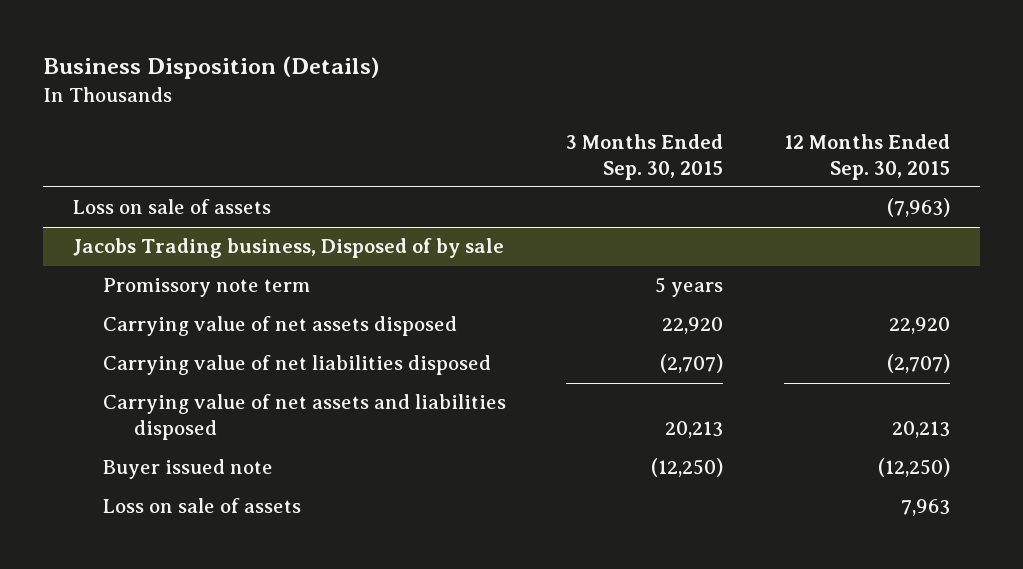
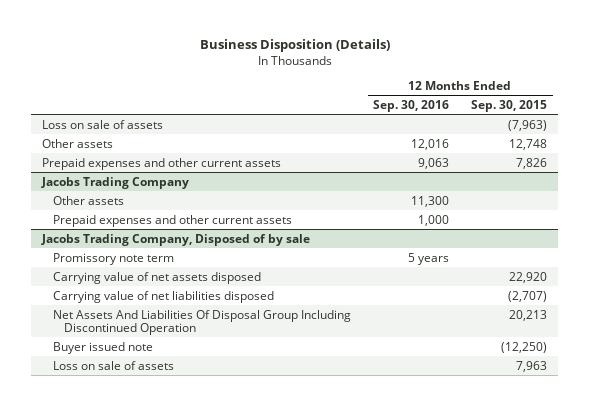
- | 3 Months Ended Sep. 30, 2015 | 12 Months Ended Sep. 30, 2015
+ | 12 Months Ended Sep. 30, 2016 | 12 Months Ended Sep. 30, 2015
- Jacobs Trading business, Disposed of by sale
+ Other assets | 12,016 | 12,748
+ Prepaid expenses and other current assets | 9,063 | 7,826
+ Jacobs Trading Company
+ Other assets | 11,300 |
+ Prepaid expenses and other current assets | 1,000 |
+ Jacobs Trading Company, Disposed of by sale
- Carrying value of net assets and liabilities disposed | 20,213 | 20,213
+ Net Assets And Liabilities Of Disposal Group Including Discontinued Operation | | 20,213

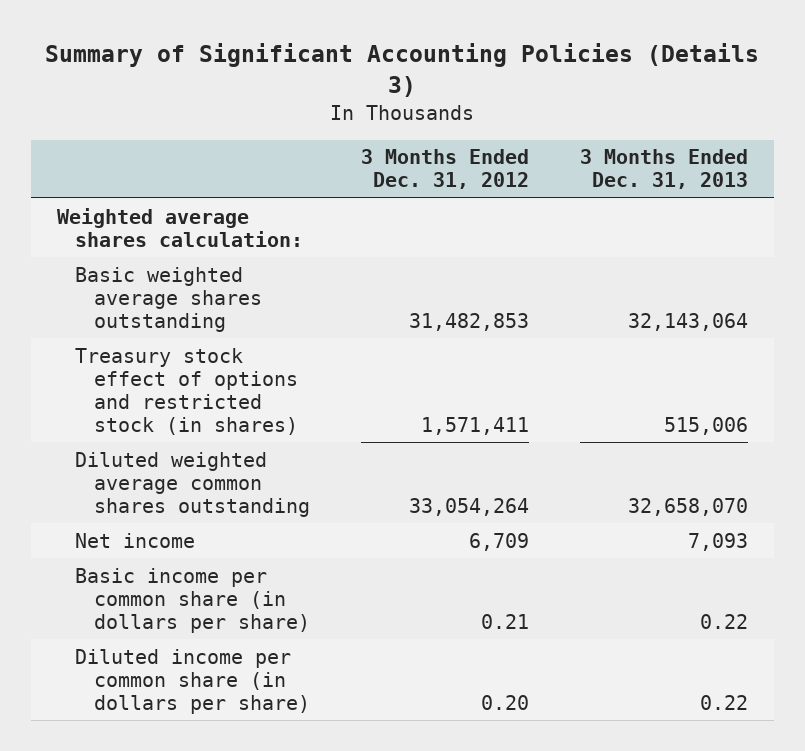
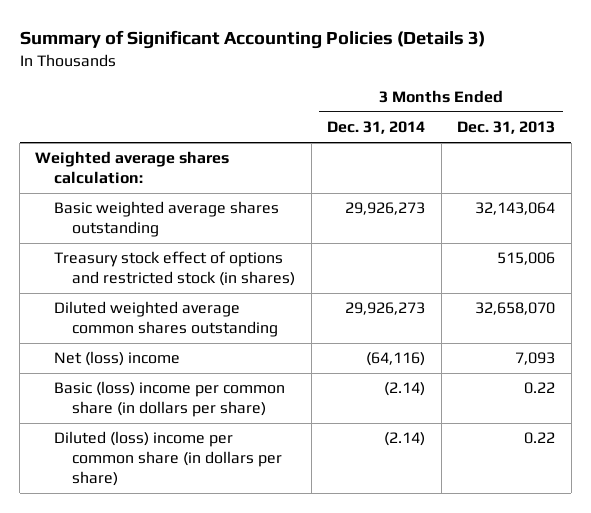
- | 3 Months Ended Dec. 31, 2012 | 3 Months Ended Dec. 31, 2013
+ | 3 Months Ended Dec. 31, 2014 | 3 Months Ended Dec. 31, 2013
- Net income | 6,709 | 7,093
- Basic income per common share (in dollars per share) | 0.21 | 0.22
- Diluted income per common share (in dollars per share) | 0.20 | 0.22
+ Net (loss) income | (64,116) | 7,093
+ Basic (loss) income per common share (in dollars per share) | (2.14) | 0.22
+ Diluted (loss) income per common share (in dollars per share) | (2.14) | 0.22

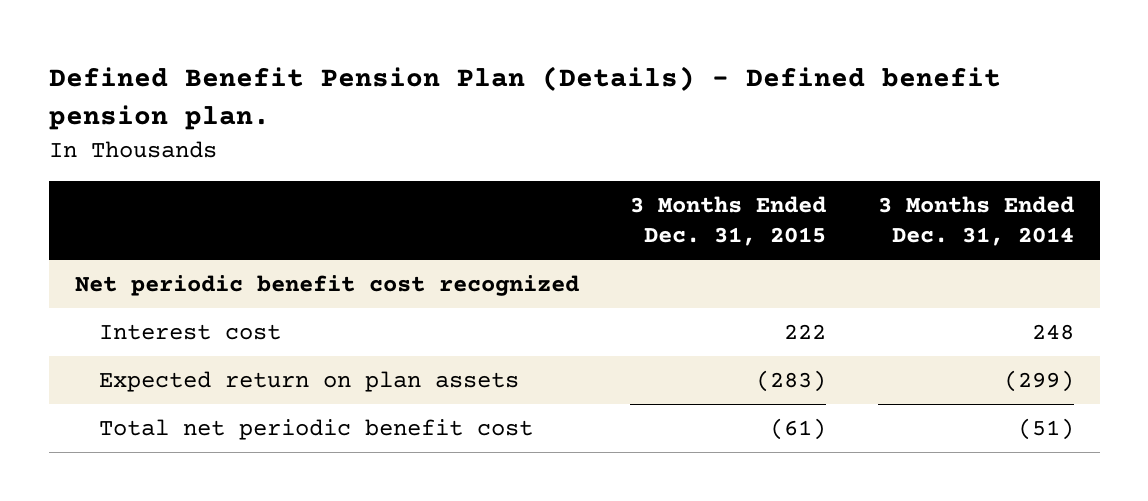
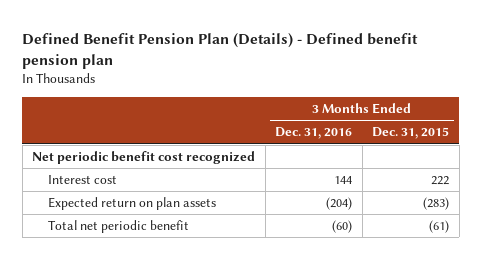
- Defined Benefit Pension Plan (Details) - Defined benefit pension plan.
+ Defined Benefit Pension Plan (Details) - Defined benefit pension plan
- | 3 Months Ended Dec. 31, 2015 | 3 Months Ended Dec. 31, 2014
+ | 3 Months Ended Dec. 31, 2016 | 3 Months Ended Dec. 31, 2015
- Total net periodic benefit cost | (61) | (51)
+ Total net periodic benefit | (60) | (61)

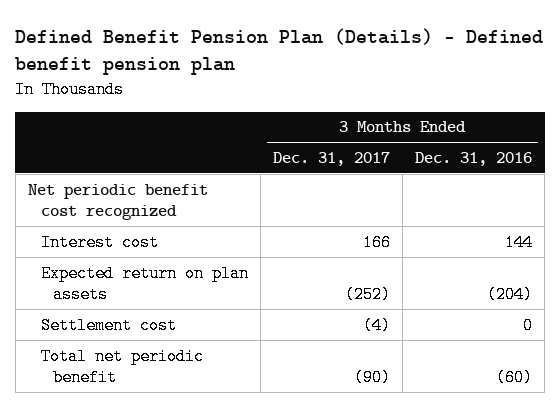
- | 3 Months Ended Dec. 31, 2016 | 3 Months Ended Dec. 31, 2015
+ | 3 Months Ended Dec. 31, 2017 | 3 Months Ended Dec. 31, 2016
+ Settlement cost | (4) | 0

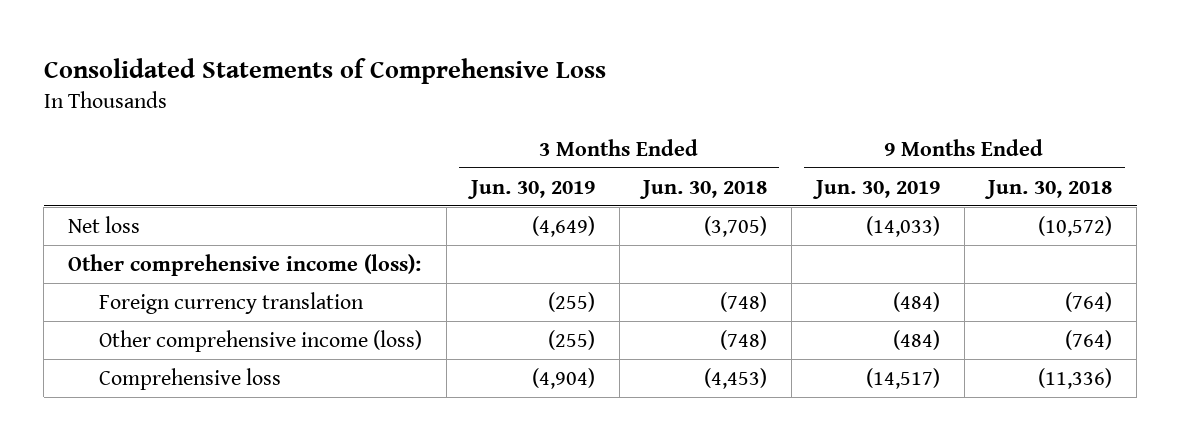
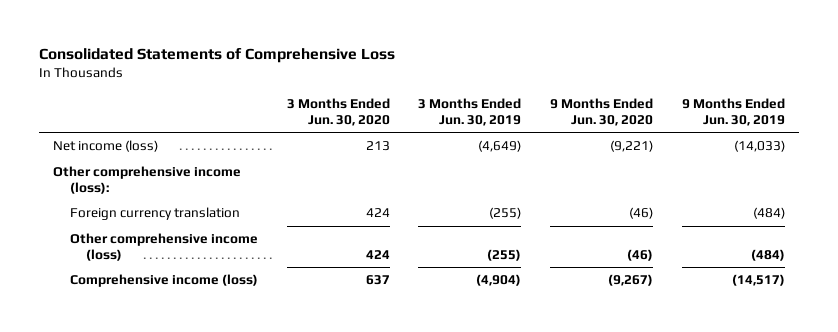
- | 3 Months Ended Jun. 30, 2019 | 3 Months Ended Jun. 30, 2018 | 9 Months Ended Jun. 30, 2019 | 9 Months Ended Jun. 30, 2018
+ | 3 Months Ended Jun. 30, 2020 | 3 Months Ended Jun. 30, 2019 | 9 Months Ended Jun. 30, 2020 | 9 Months Ended Jun. 30, 2019
- Net loss | (4,649) | (3,705) | (14,033) | (10,572)
+ Net income (loss) | 213 | (4,649) | (9,221) | (14,033)
- Comprehensive loss | (4,904) | (4,453) | (14,517) | (11,336)
+ Comprehensive income (loss) | 637 | (4,904) | (9,267) | (14,517)

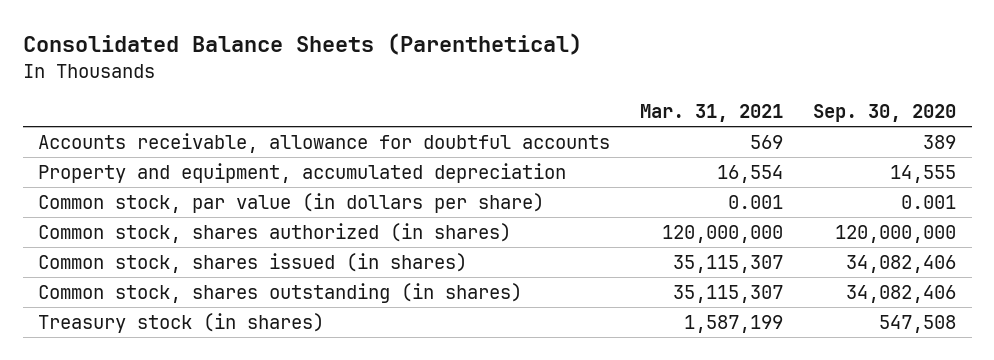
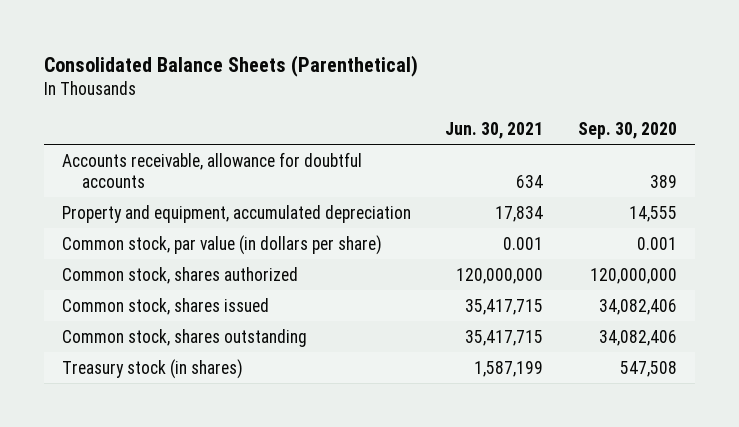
- | Mar. 31, 2021 | Sep. 30, 2020
+ | Jun. 30, 2021 | Sep. 30, 2020
- Common stock, shares authorized (in shares) | 120,000,000 | 120,000,000
- Common stock, shares issued (in shares) | 35,115,307 | 34,082,406
- Common stock, shares outstanding (in shares) | 35,115,307 | 34,082,406
+ Common stock, shares authorized | 120,000,000 | 120,000,000
+ Common stock, shares issued | 35,417,715 | 34,082,406
+ Common stock, shares outstanding | 35,417,715 | 34,082,406

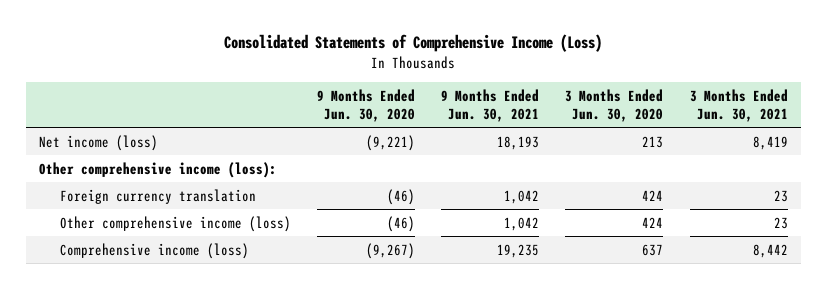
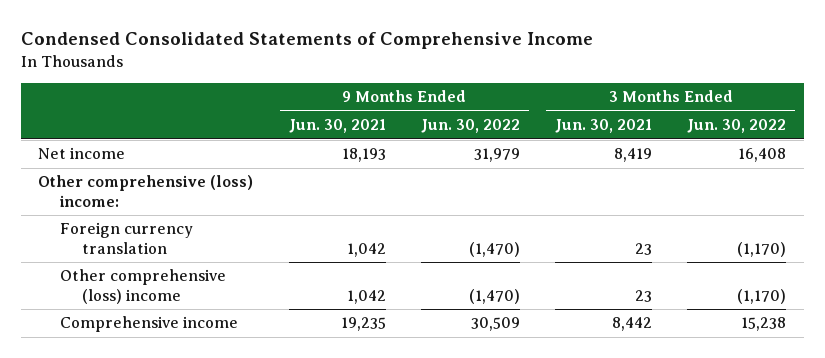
- Consolidated Statements of Comprehensive Income (Loss)
+ Condensed Consolidated Statements of Comprehensive Income
- | 9 Months Ended Jun. 30, 2020 | 9 Months Ended Jun. 30, 2021 | 3 Months Ended Jun. 30, 2020 | 3 Months Ended Jun. 30, 2021
+ | 9 Months Ended Jun. 30, 2021 | 9 Months Ended Jun. 30, 2022 | 3 Months Ended Jun. 30, 2021 | 3 Months Ended Jun. 30, 2022
- Net income (loss) | (9,221) | 18,193 | 213 | 8,419
- Other comprehensive income (loss):
+ Net income | 18,193 | 31,979 | 8,419 | 16,408
+ Other comprehensive (loss) income:
- Other comprehensive income (loss) | (46) | 1,042 | 424 | 23
- Comprehensive income (loss) | (9,267) | 19,235 | 637 | 8,442
+ Other comprehensive (loss) income | 1,042 | (1,470) | 23 | (1,170)
+ Comprehensive income | 19,235 | 30,509 | 8,442 | 15,238

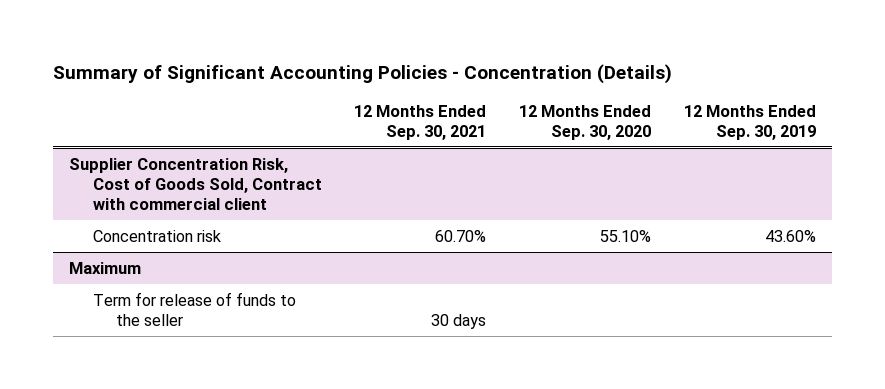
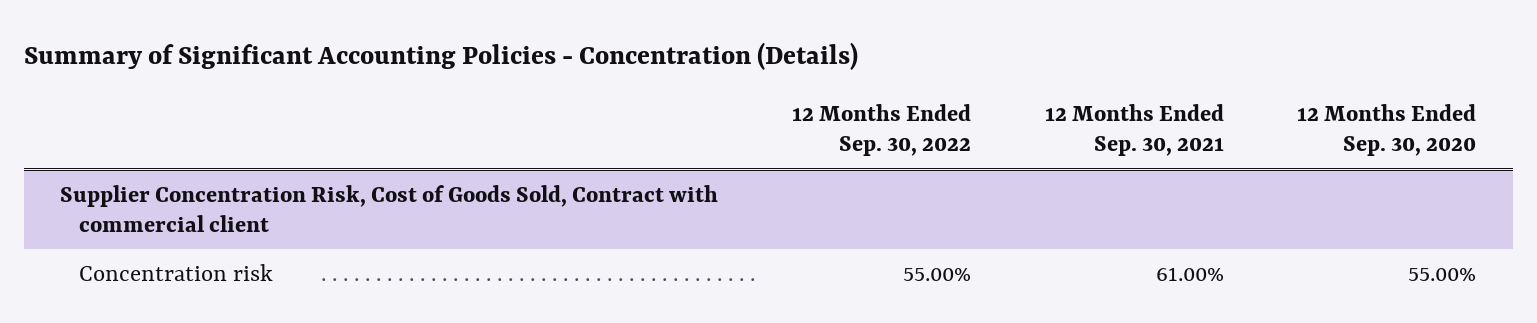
- | 12 Months Ended Sep. 30, 2021 | 12 Months Ended Sep. 30, 2020 | 12 Months Ended Sep. 30, 2019
+ | 12 Months Ended Sep. 30, 2022 | 12 Months Ended Sep. 30, 2021 | 12 Months Ended Sep. 30, 2020
@ Supplier Concentration Risk, Cost of Goods Sold, Contract with commercial client
- Concentration risk | 60.70% | 55.10% | 43.60%
- Maximum
- Term for release of funds to the seller | 30 days | |
@ Supplier Concentration Risk, Cost of Goods Sold, Contract with commercial client
+ Concentration risk | 55.00% | 61.00% | 55.00%

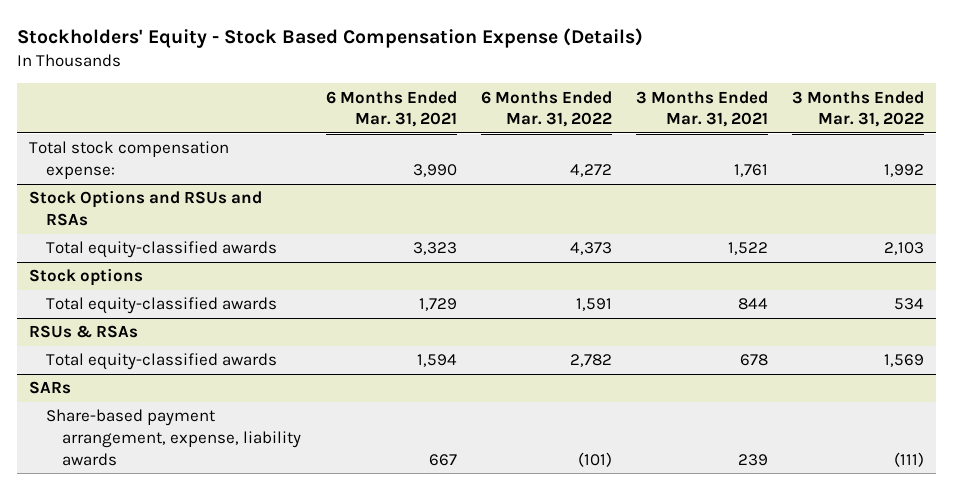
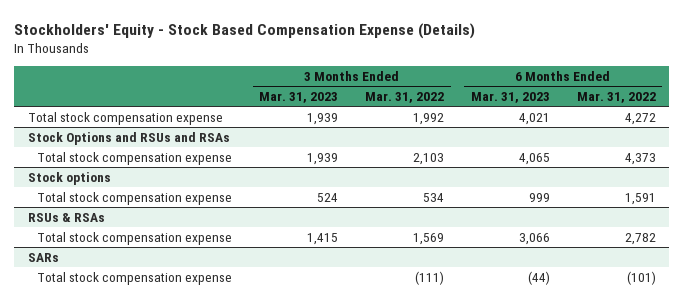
- | 6 Months Ended Mar. 31, 2021 | 6 Months Ended Mar. 31, 2022 | 3 Months Ended Mar. 31, 2021 | 3 Months Ended Mar. 31, 2022
+ | 3 Months Ended Mar. 31, 2023 | 3 Months Ended Mar. 31, 2022 | 6 Months Ended Mar. 31, 2023 | 6 Months Ended Mar. 31, 2022
- Total stock compensation expense: | 3,990 | 4,272 | 1,761 | 1,992
+ Total stock compensation expense | 1,939 | 1,992 | 4,021 | 4,272
@ Stock Options and RSUs and RSAs
- Total equity-classified awards | 3,323 | 4,373 | 1,522 | 2,103
+ Total stock compensation expense | 1,939 | 2,103 | 4,065 | 4,373
@ Stock options
- Total equity-classified awards | 1,729 | 1,591 | 844 | 534
+ Total stock compensation expense | 524 | 534 | 999 | 1,591
@ RSUs & RSAs
- Total equity-classified awards | 1,594 | 2,782 | 678 | 1,569
+ Total stock compensation expense | 1,415 | 1,569 | 3,066 | 2,782
@ SARs
- Share-based payment arrangement, expense, liability awards | 667 | (101) | 239 | (111)
+ Total stock compensation expense | | (111) | (44) | (101)

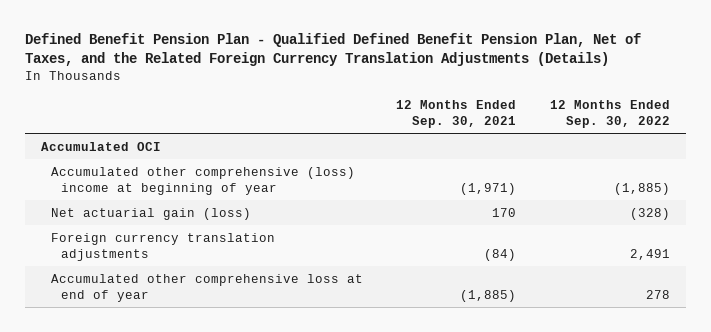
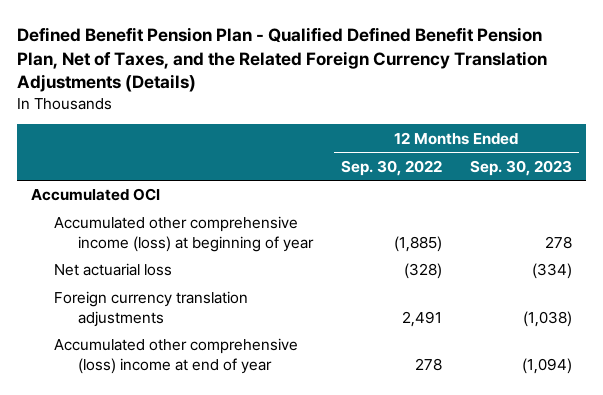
- | 12 Months Ended Sep. 30, 2021 | 12 Months Ended Sep. 30, 2022
+ | 12 Months Ended Sep. 30, 2022 | 12 Months Ended Sep. 30, 2023
- Accumulated other comprehensive (loss) income at beginning of year | (1,971) | (1,885)
- Net actuarial gain (loss) | 170 | (328)
+ Accumulated other comprehensive income (loss) at beginning of year | (1,885) | 278
+ Net actuarial loss | (328) | (334)
- Accumulated other comprehensive loss at end of year | (1,885) | 278
+ Accumulated other comprehensive (loss) income at end of year | 278 | (1,094)

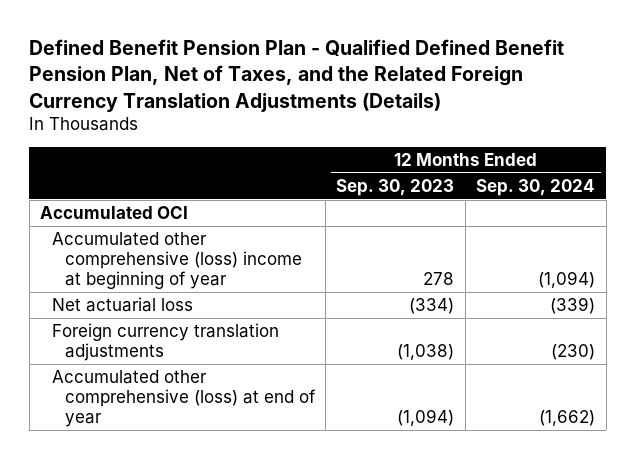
- | 12 Months Ended Sep. 30, 2022 | 12 Months Ended Sep. 30, 2023
+ | 12 Months Ended Sep. 30, 2023 | 12 Months Ended Sep. 30, 2024
- Accumulated other comprehensive income (loss) at beginning of year | (1,885) | 278
+ Accumulated other comprehensive (loss) income at beginning of year | 278 | (1,094)
- Accumulated other comprehensive (loss) income at end of year | 278 | (1,094)
+ Accumulated other comprehensive (loss) at end of year | (1,094) | (1,662)

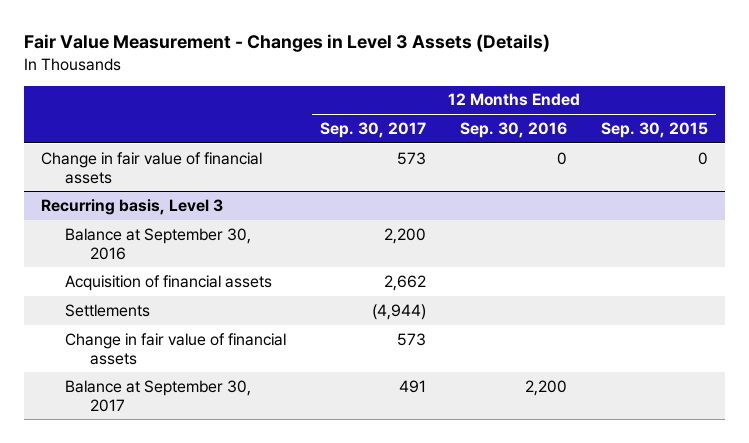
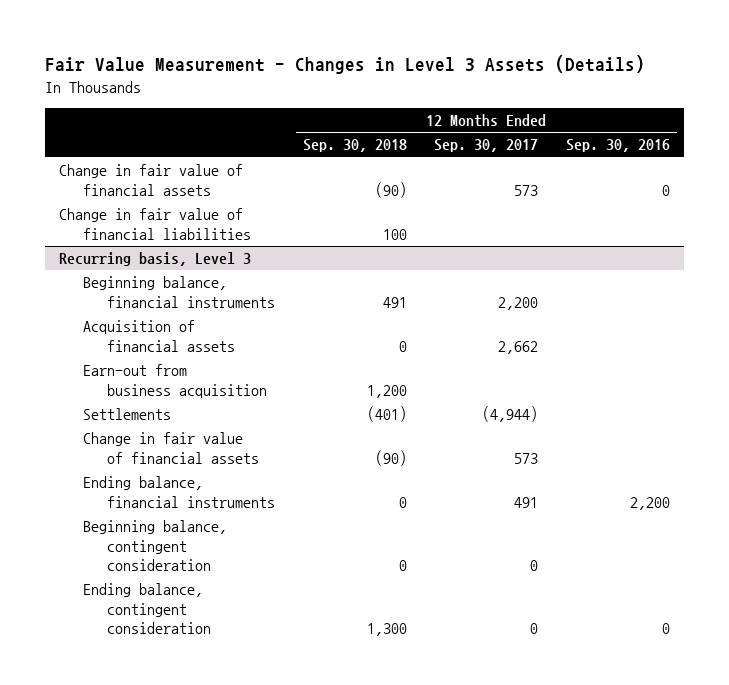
- | 12 Months Ended Sep. 30, 2017 | 12 Months Ended Sep. 30, 2016 | 12 Months Ended Sep. 30, 2015
+ | 12 Months Ended Sep. 30, 2018 | 12 Months Ended Sep. 30, 2017 | 12 Months Ended Sep. 30, 2016
+ Change in fair value of financial liabilities | 100 | |
@ Recurring basis, Level 3
- Balance at September 30, 2016 | 2,200 | |
+ Beginning balance, financial instruments | 491 | 2,200 |
+ Earn-out from business acquisition | 1,200 | |
- Balance at September 30, 2017 | 491 | 2,200 |
+ Ending balance, financial instruments | 0 | 491 | 2,200
+ Beginning balance, contingent consideration | 0 | 0 |
+ Ending balance, contingent consideration | 1,300 | 0 | 0

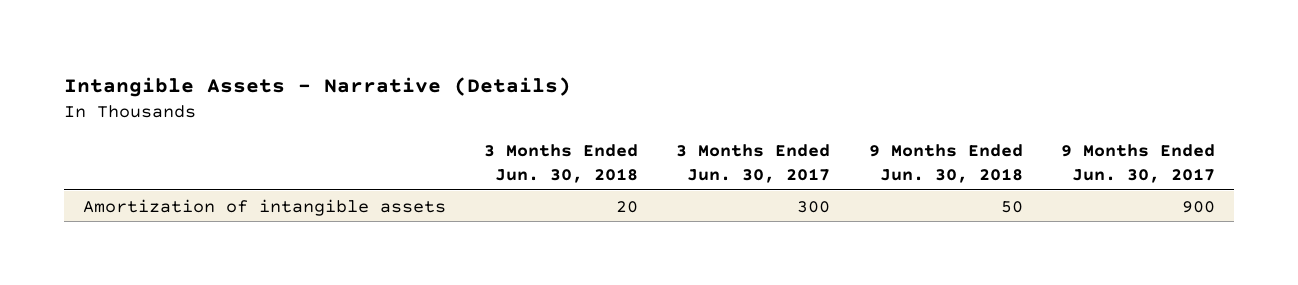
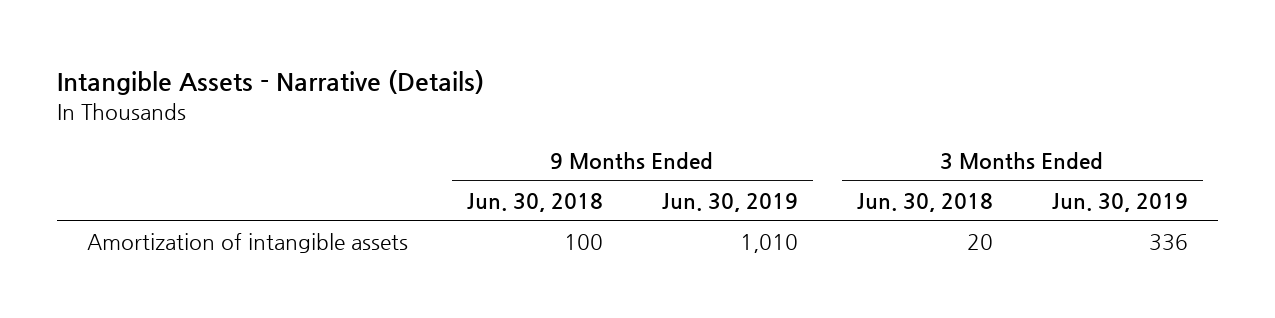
- | 3 Months Ended Jun. 30, 2018 | 3 Months Ended Jun. 30, 2017 | 9 Months Ended Jun. 30, 2018 | 9 Months Ended Jun. 30, 2017
+ | 9 Months Ended Jun. 30, 2018 | 9 Months Ended Jun. 30, 2019 | 3 Months Ended Jun. 30, 2018 | 3 Months Ended Jun. 30, 2019
- Amortization of intangible assets | 20 | 300 | 50 | 900
+ Amortization of intangible assets | 100 | 1,010 | 20 | 336

